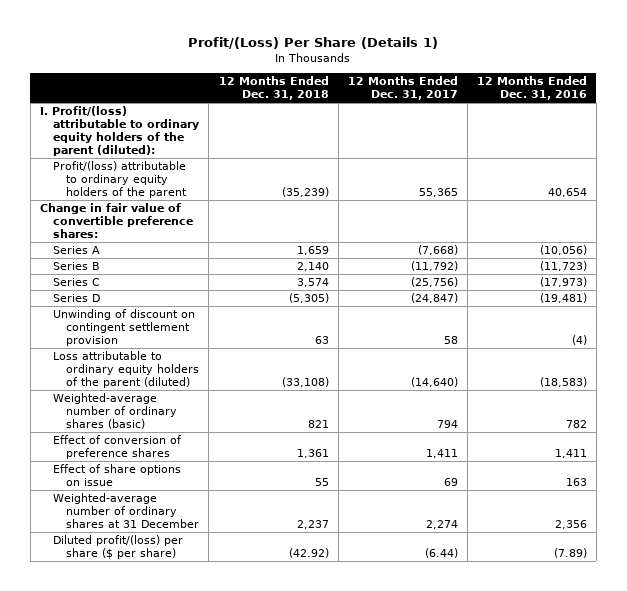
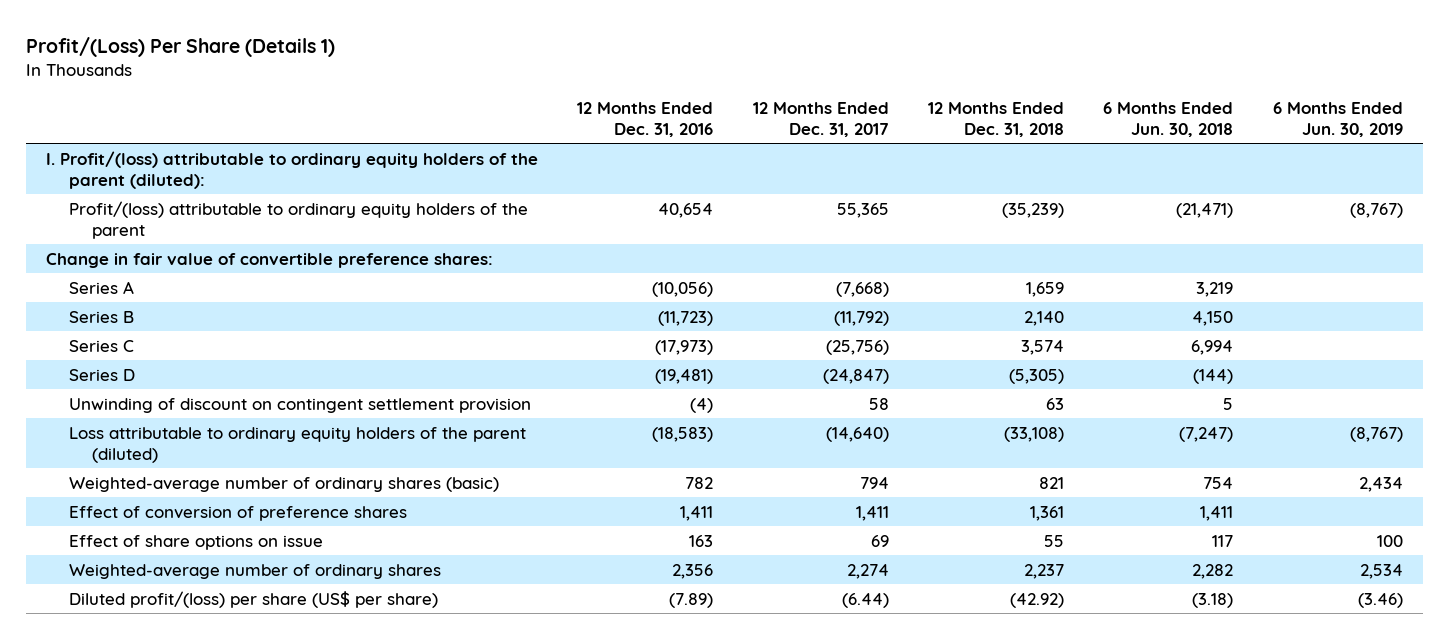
- | 12 Months Ended Dec. 31, 2018 | 12 Months Ended Dec. 31, 2017 | 12 Months Ended Dec. 31, 2016
+ | 12 Months Ended Dec. 31, 2016 | 12 Months Ended Dec. 31, 2017 | 12 Months Ended Dec. 31, 2018 | 6 Months Ended Jun. 30, 2018 | 6 Months Ended Jun. 30, 2019
- Weighted-average number of ordinary shares at 31 December | 2,237 | 2,274 | 2,356
- Diluted profit/(loss) per share ($ per share) | (42.92) | (6.44) | (7.89)
+ Weighted-average number of ordinary shares | 2,356 | 2,274 | 2,237 | 2,282 | 2,534
+ Diluted profit/(loss) per share (US$ per share) | (7.89) | (6.44) | (42.92) | (3.18) | (3.46)

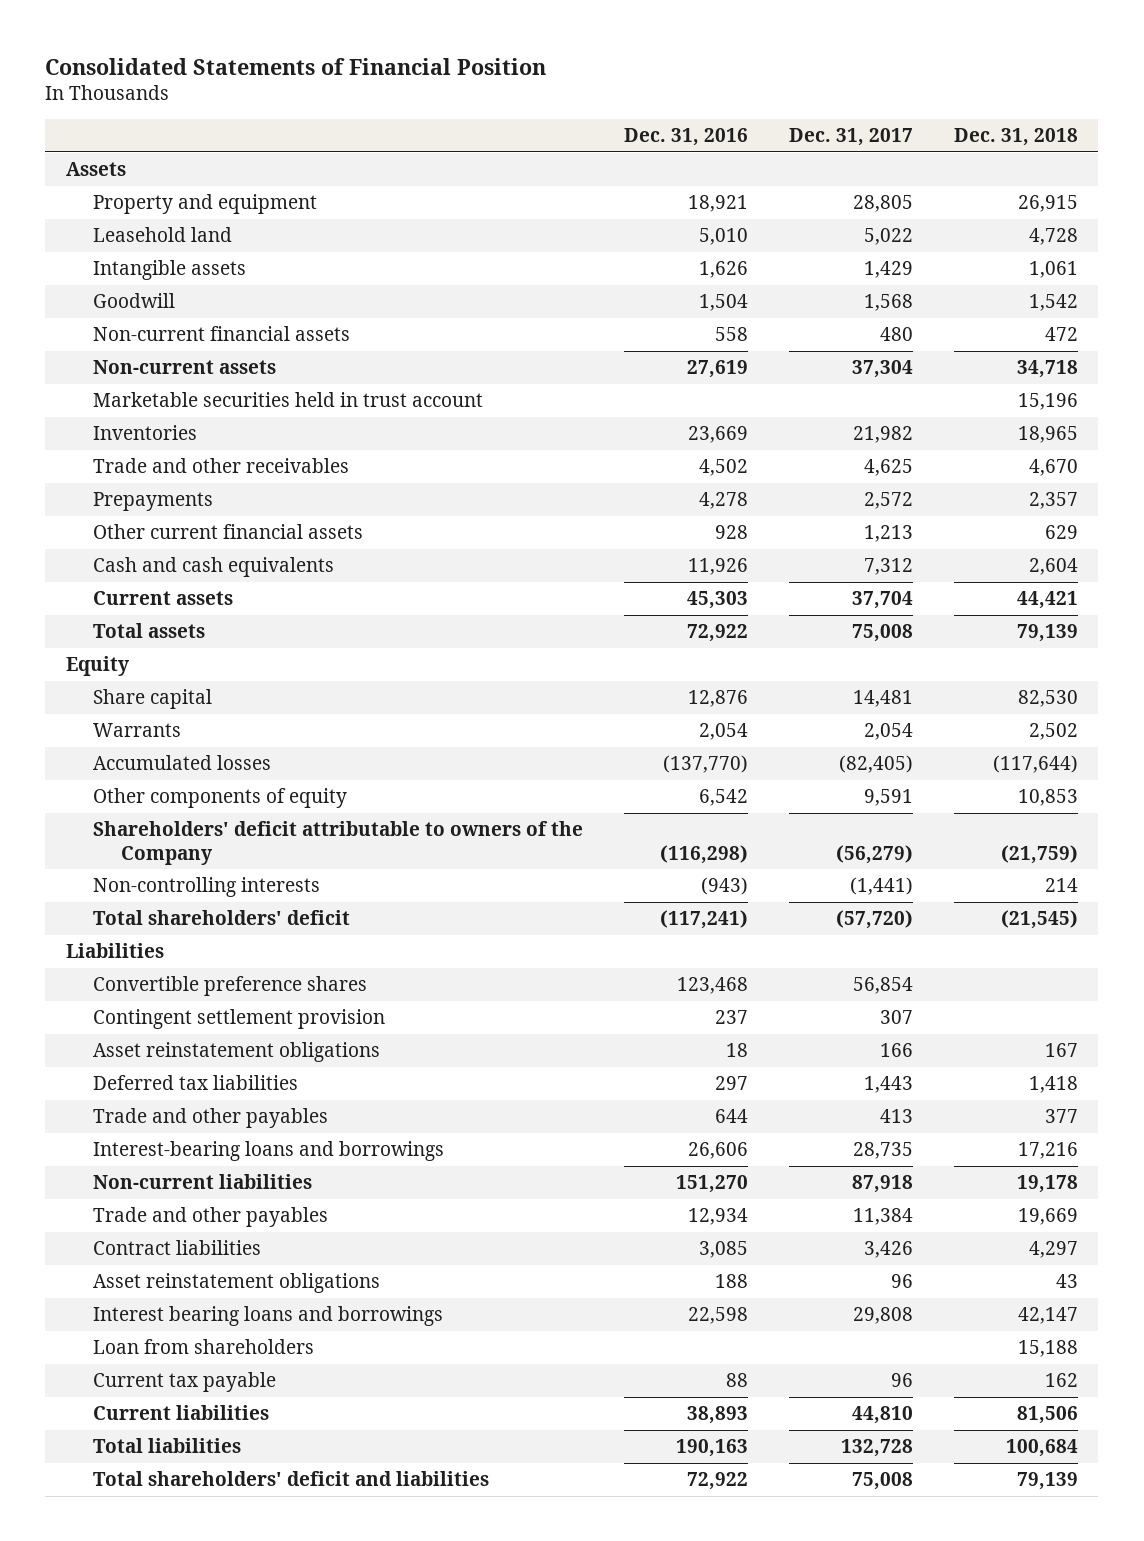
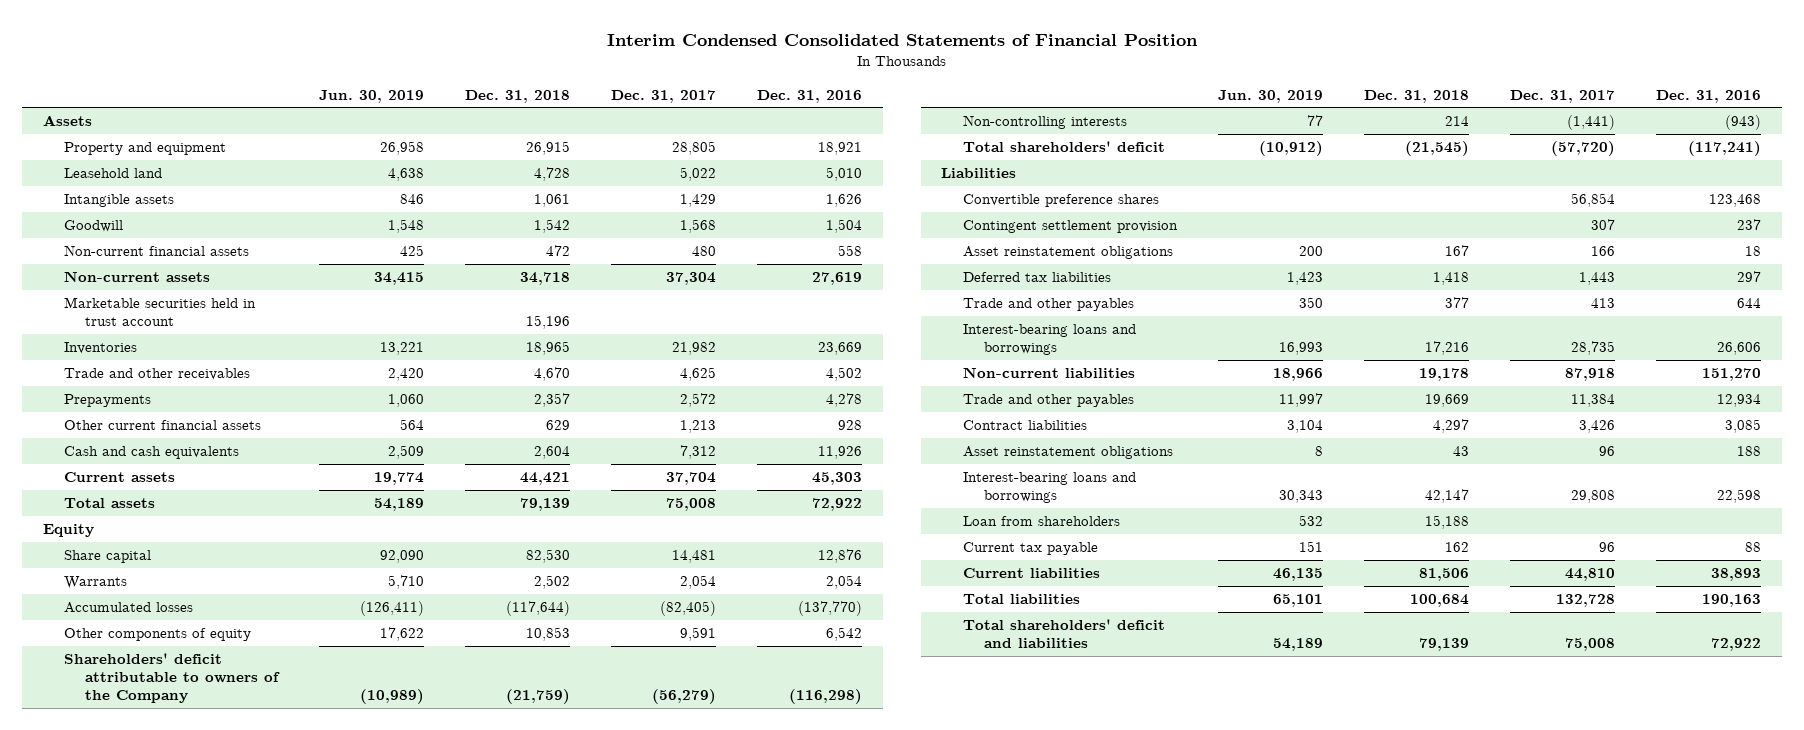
- Consolidated Statements of Financial Position
+ Interim Condensed Consolidated Statements of Financial Position
- | Dec. 31, 2016 | Dec. 31, 2017 | Dec. 31, 2018
+ | Jun. 30, 2019 | Dec. 31, 2018 | Dec. 31, 2017 | Dec. 31, 2016
- Interest bearing loans and borrowings | 22,598 | 29,808 | 42,147
+ Interest-bearing loans and borrowings | 30,343 | 42,147 | 29,808 | 22,598

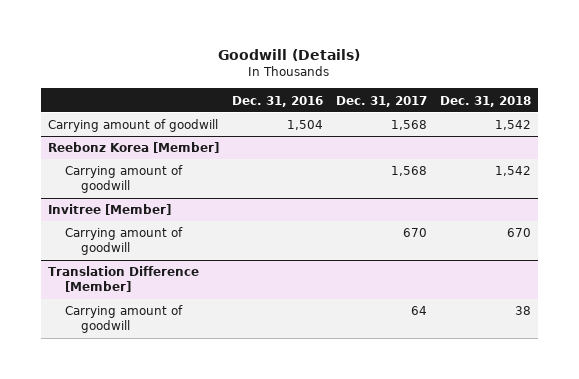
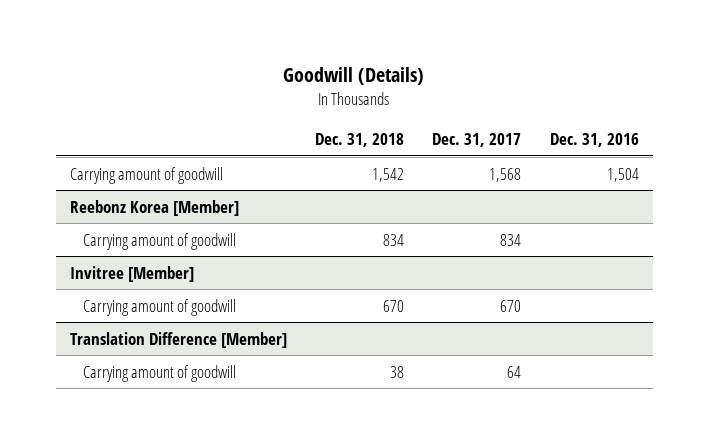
- | Dec. 31, 2016 | Dec. 31, 2017 | Dec. 31, 2018
+ | Dec. 31, 2018 | Dec. 31, 2017 | Dec. 31, 2016
@ Reebonz Korea [Member]
- Carrying amount of goodwill | | 1,568 | 1,542
+ Carrying amount of goodwill | 834 | 834 |

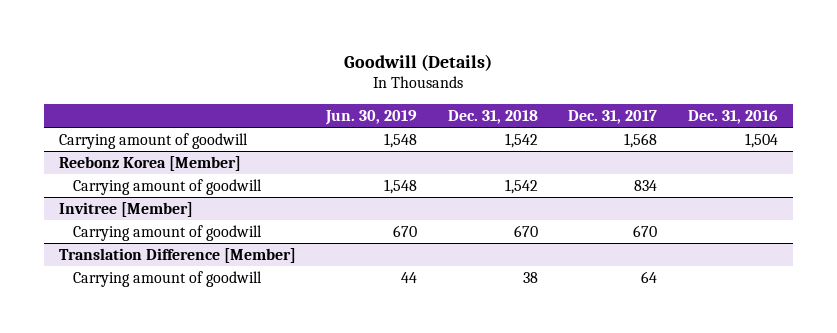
- | Dec. 31, 2018 | Dec. 31, 2017 | Dec. 31, 2016
+ | Jun. 30, 2019 | Dec. 31, 2018 | Dec. 31, 2017 | Dec. 31, 2016
@ Reebonz Korea [Member]
- Carrying amount of goodwill | 834 | 834 |
+ Carrying amount of goodwill | 1,548 | 1,542 | 834 |

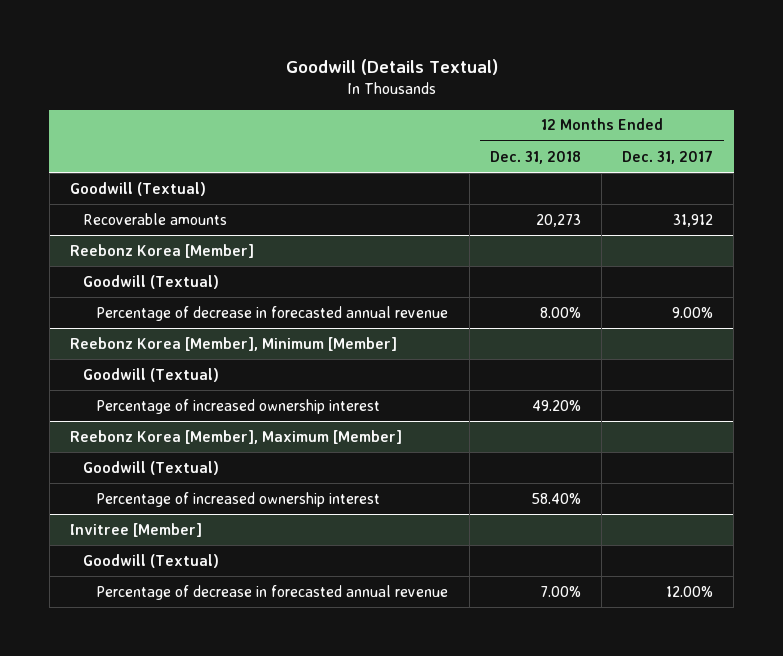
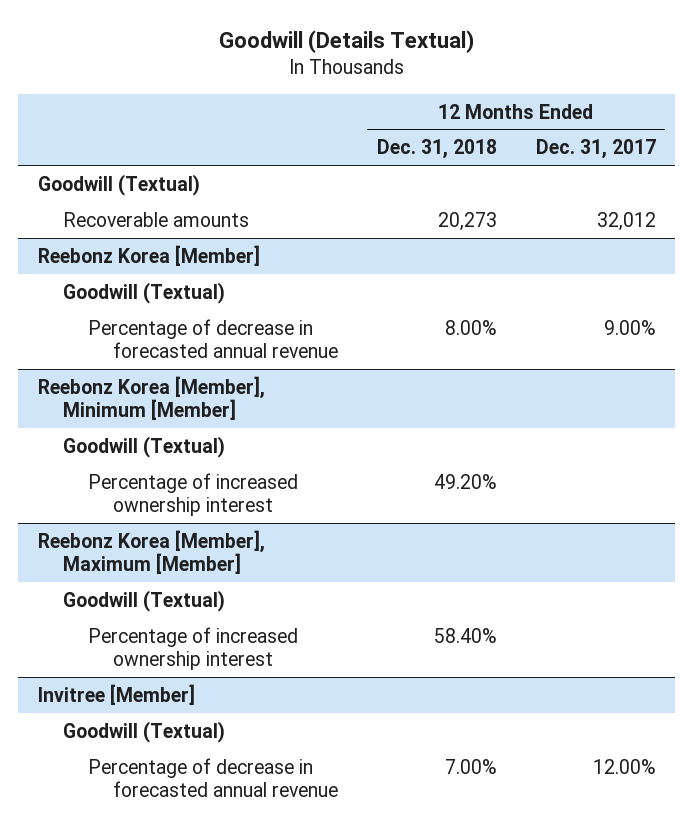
- Recoverable amounts | 20,273 | 31,912
+ Recoverable amounts | 20,273 | 32,012

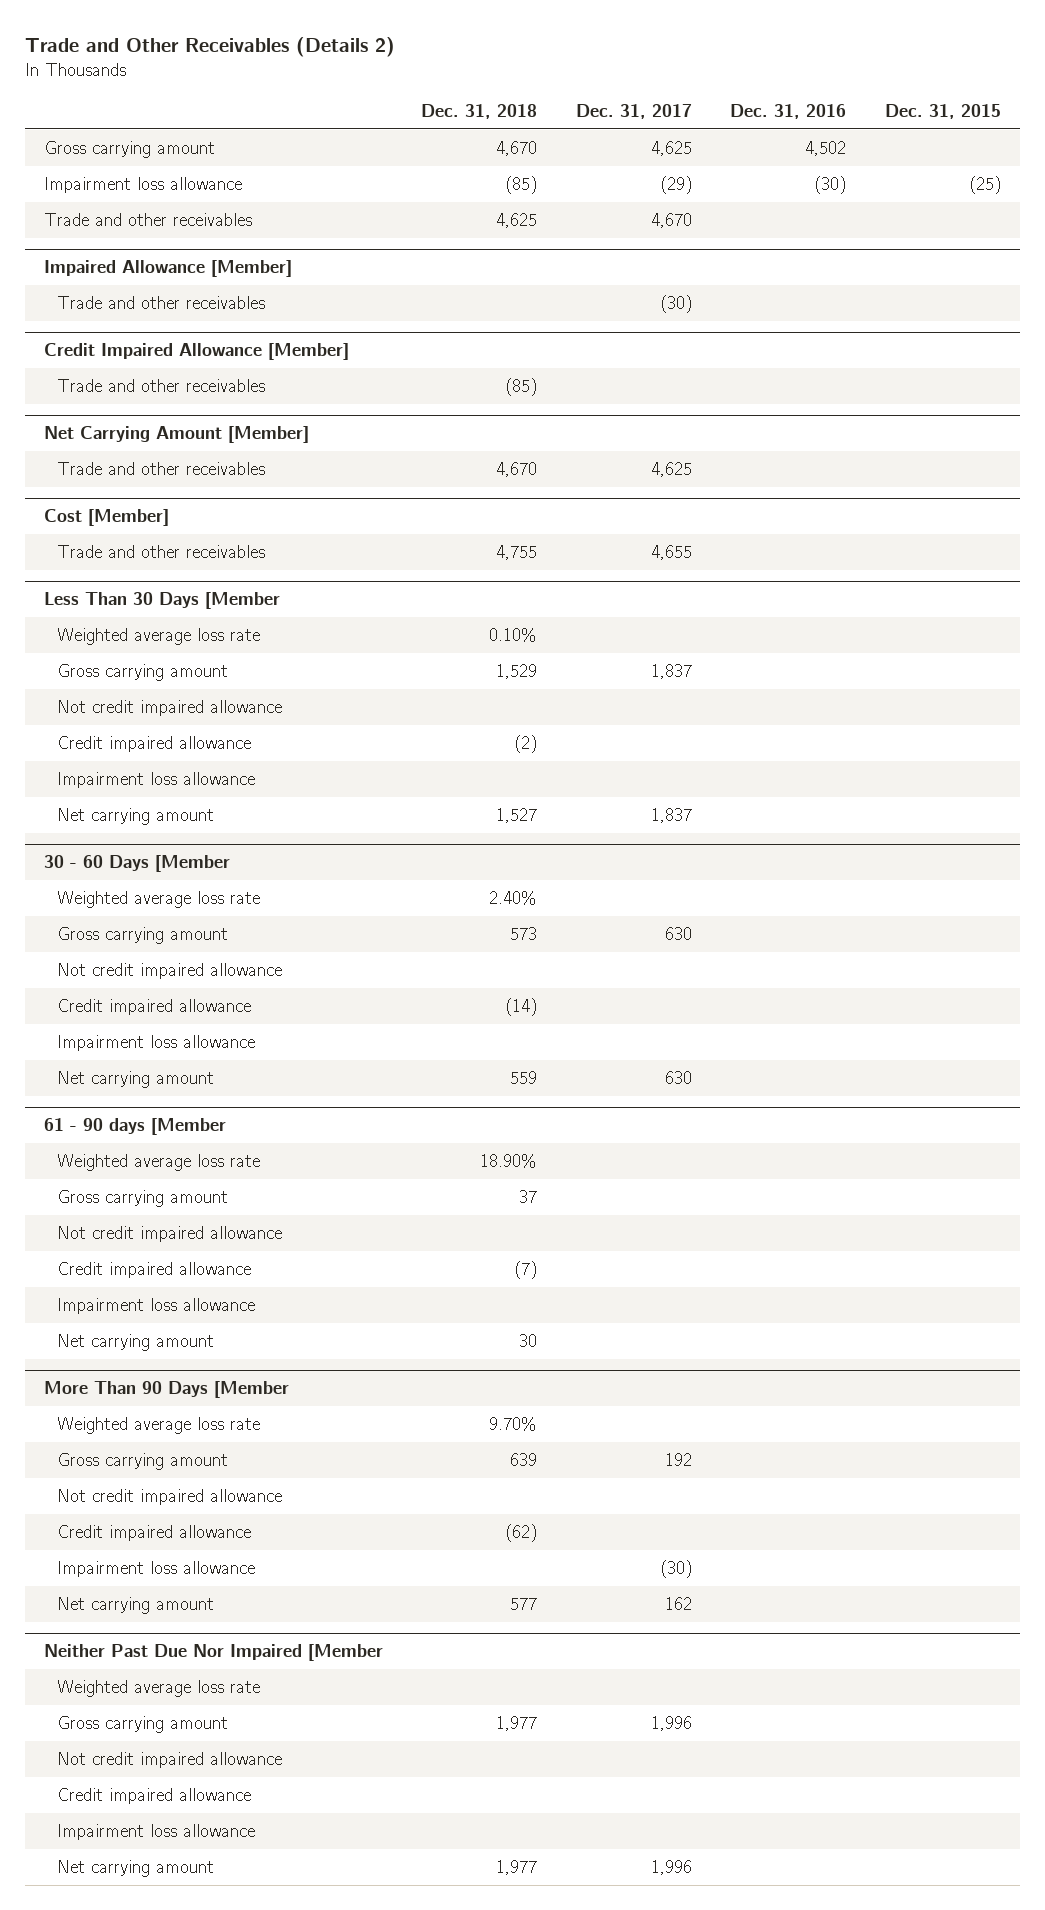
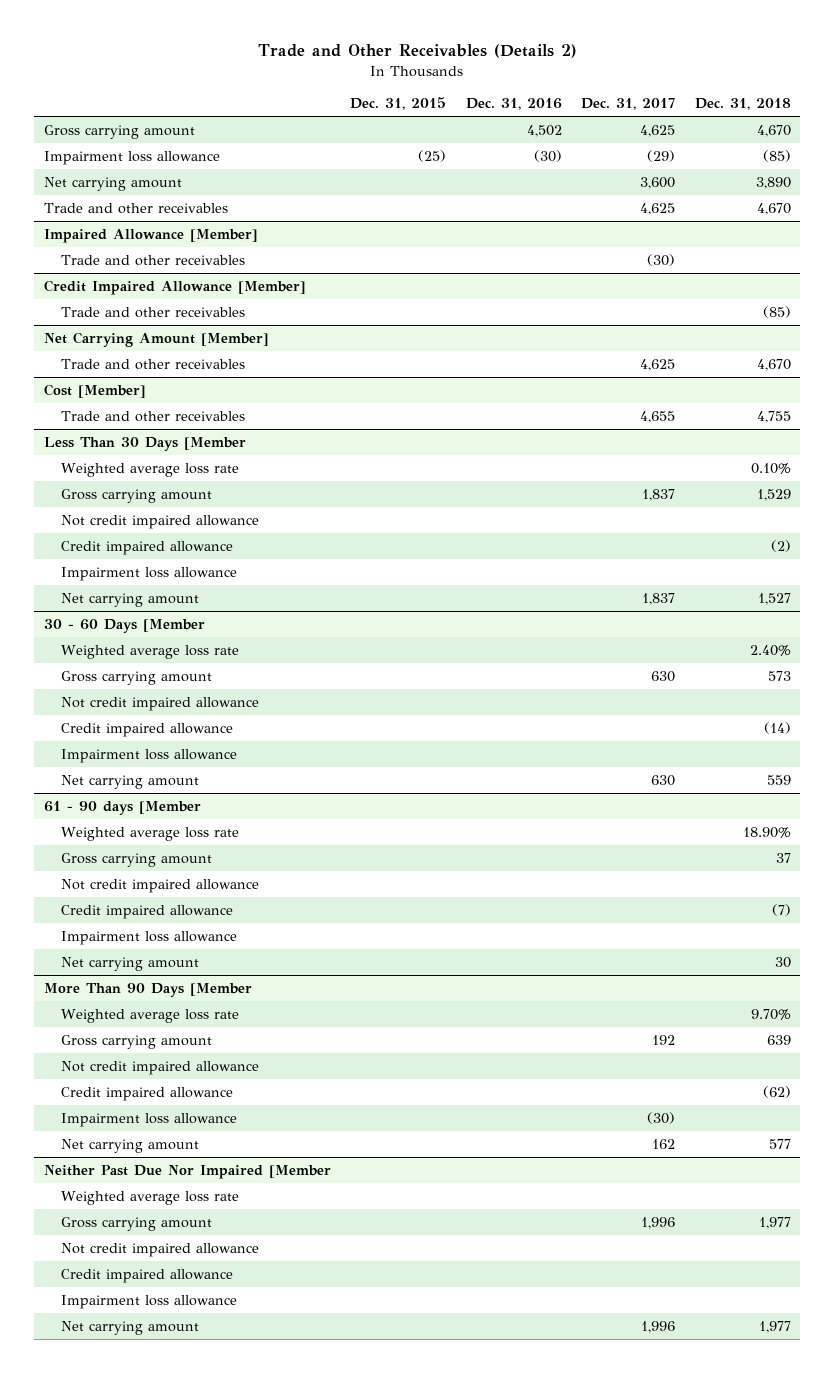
- | Dec. 31, 2018 | Dec. 31, 2017 | Dec. 31, 2016 | Dec. 31, 2015
+ | Dec. 31, 2015 | Dec. 31, 2016 | Dec. 31, 2017 | Dec. 31, 2018
- Trade and other receivables | 4,625 | 4,670 | |
+ Net carrying amount | | | 3,600 | 3,890
+ Trade and other receivables | | | 4,625 | 4,670

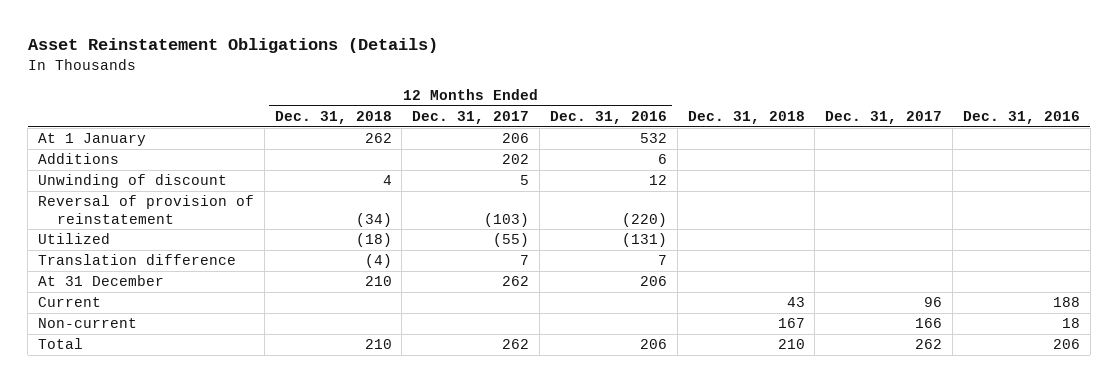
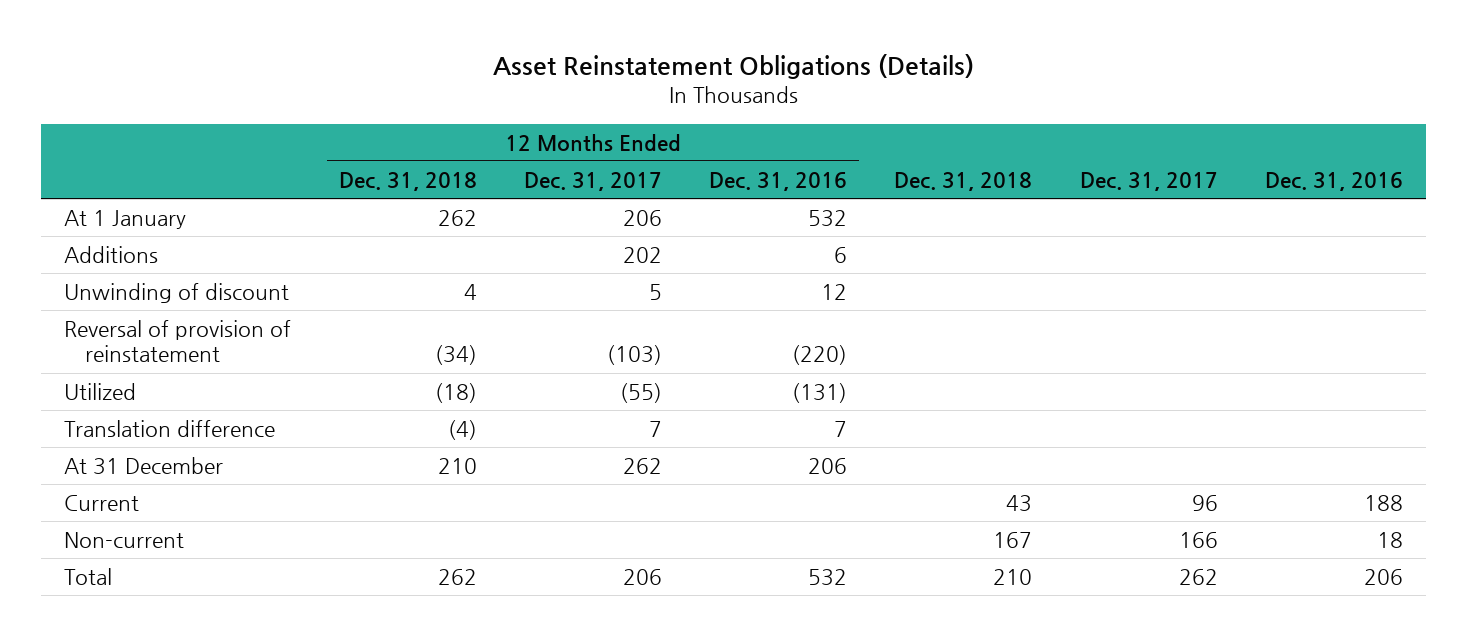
- Total | 210 | 262 | 206 | 210 | 262 | 206
+ Total | 262 | 206 | 532 | 210 | 262 | 206

